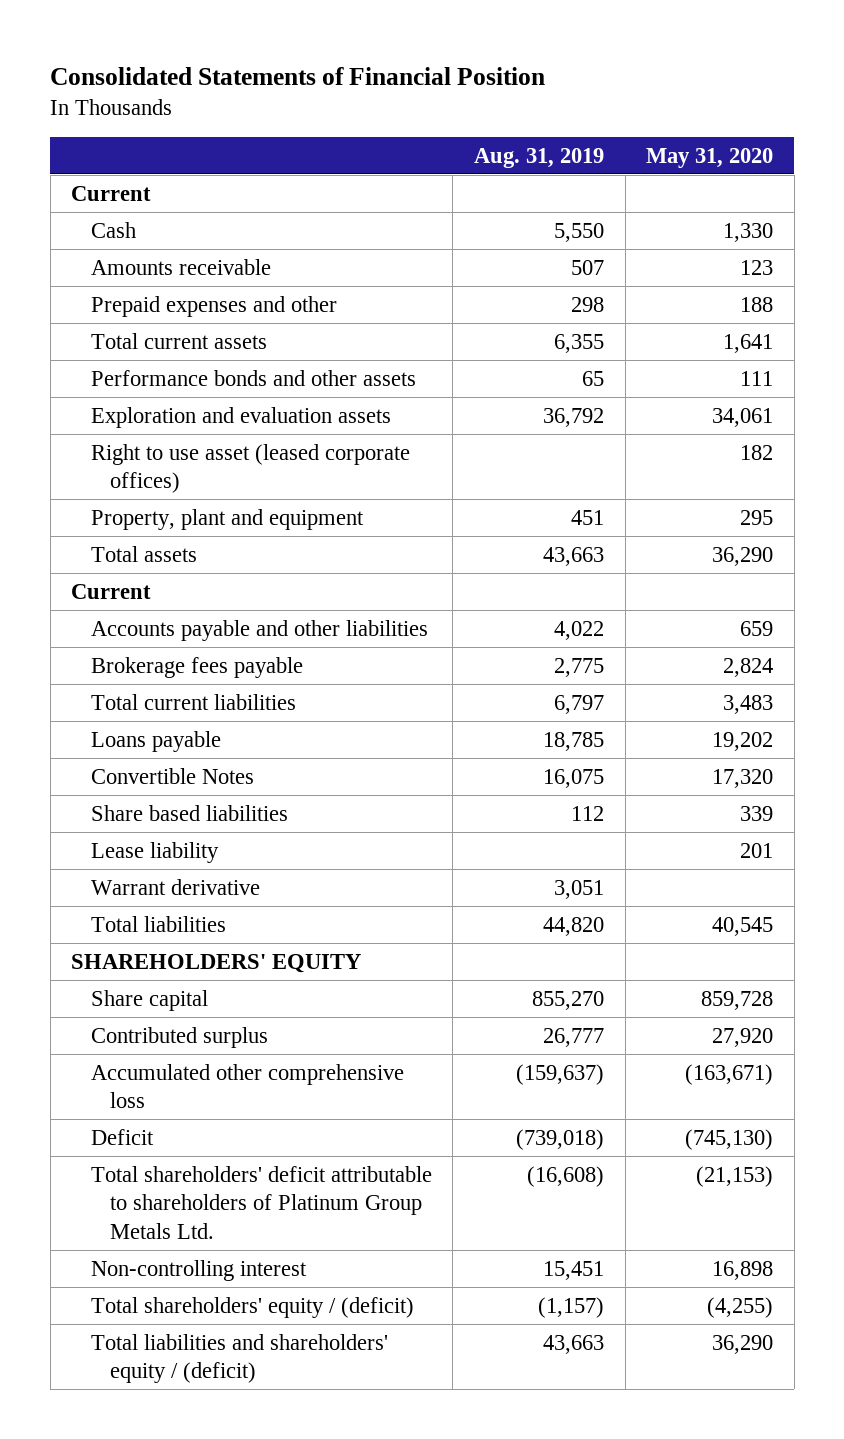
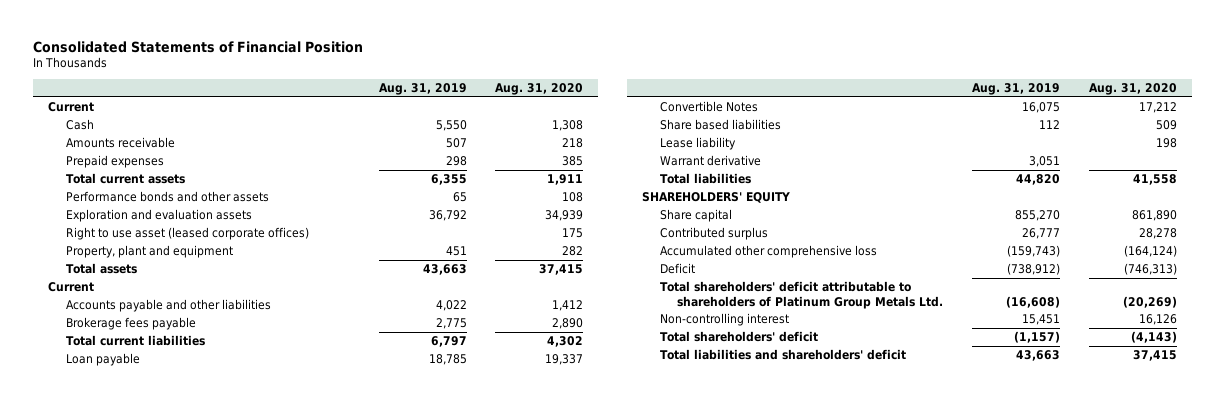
- | Aug. 31, 2019 | May 31, 2020
+ | Aug. 31, 2019 | Aug. 31, 2020
- Prepaid expenses and other | 298 | 188
+ Prepaid expenses | 298 | 385
- Loans payable | 18,785 | 19,202
+ Loan payable | 18,785 | 19,337
- Accumulated other comprehensive loss | (159,637) | (163,671)
- Deficit | (739,018) | (745,130)
+ Accumulated other comprehensive loss | (159,743) | (164,124)
+ Deficit | (738,912) | (746,313)
- Total shareholders' equity / (deficit) | (1,157) | (4,255)
- Total liabilities and shareholders' equity / (deficit) | 43,663 | 36,290
+ Total shareholders' deficit | (1,157) | (4,143)
+ Total liabilities and shareholders' deficit | 43,663 | 37,415

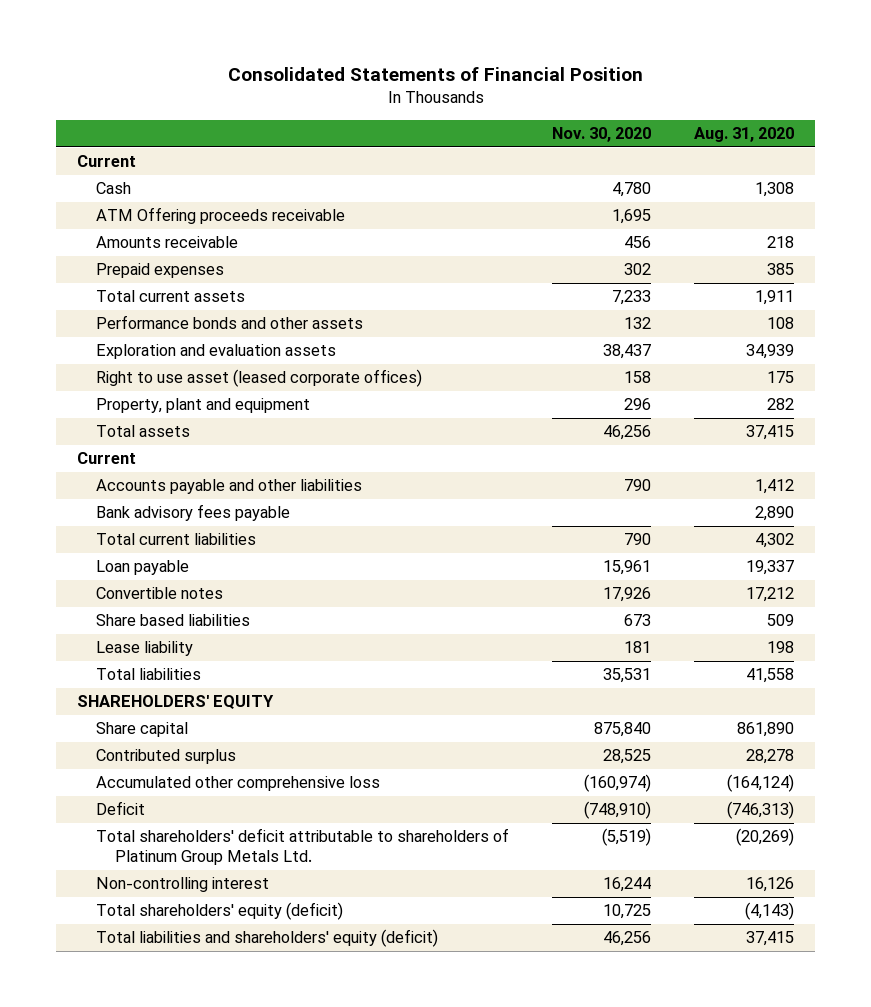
- | Aug. 31, 2019 | Aug. 31, 2020
+ | Nov. 30, 2020 | Aug. 31, 2020
+ ATM Offering proceeds receivable | 1,695 |
- Brokerage fees payable | 2,775 | 2,890
+ Bank advisory fees payable | | 2,890
- Convertible Notes | 16,075 | 17,212
+ Convertible notes | 17,926 | 17,212
- Warrant derivative | 3,051 |
- Total shareholders' deficit | (1,157) | (4,143)
- Total liabilities and shareholders' deficit | 43,663 | 37,415
+ Total shareholders' equity (deficit) | 10,725 | (4,143)
+ Total liabilities and shareholders' equity (deficit) | 46,256 | 37,415

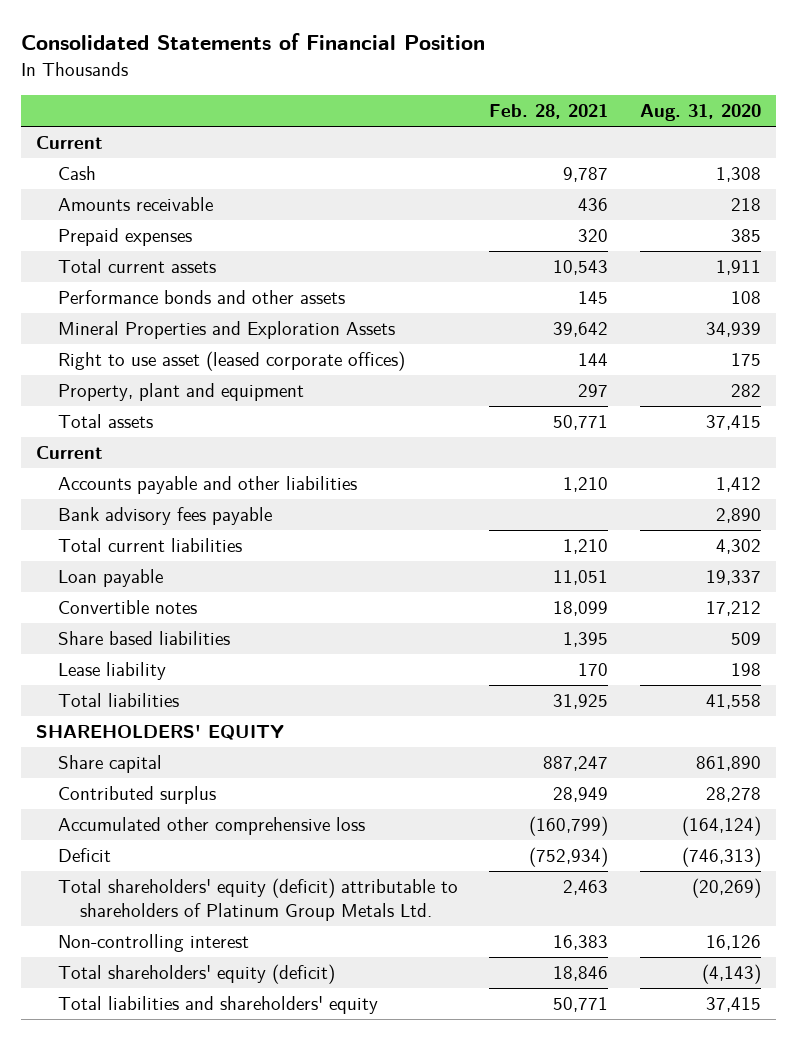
- | Nov. 30, 2020 | Aug. 31, 2020
+ | Feb. 28, 2021 | Aug. 31, 2020
- ATM Offering proceeds receivable | 1,695 |
- Exploration and evaluation assets | 38,437 | 34,939
+ Mineral Properties and Exploration Assets | 39,642 | 34,939
- Total shareholders' deficit attributable to shareholders of Platinum Group Metals Ltd. | (5,519) | (20,269)
+ Total shareholders' equity (deficit) attributable to shareholders of Platinum Group Metals Ltd. | 2,463 | (20,269)
- Total liabilities and shareholders' equity (deficit) | 46,256 | 37,415
+ Total liabilities and shareholders' equity | 50,771 | 37,415

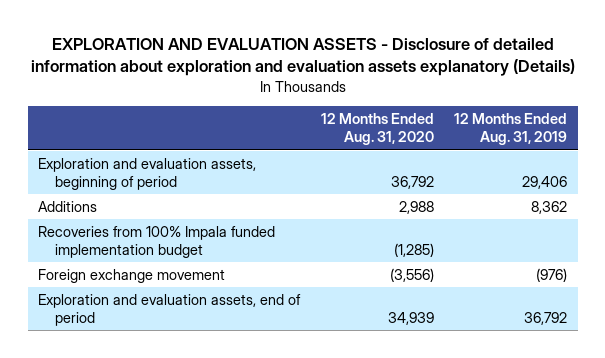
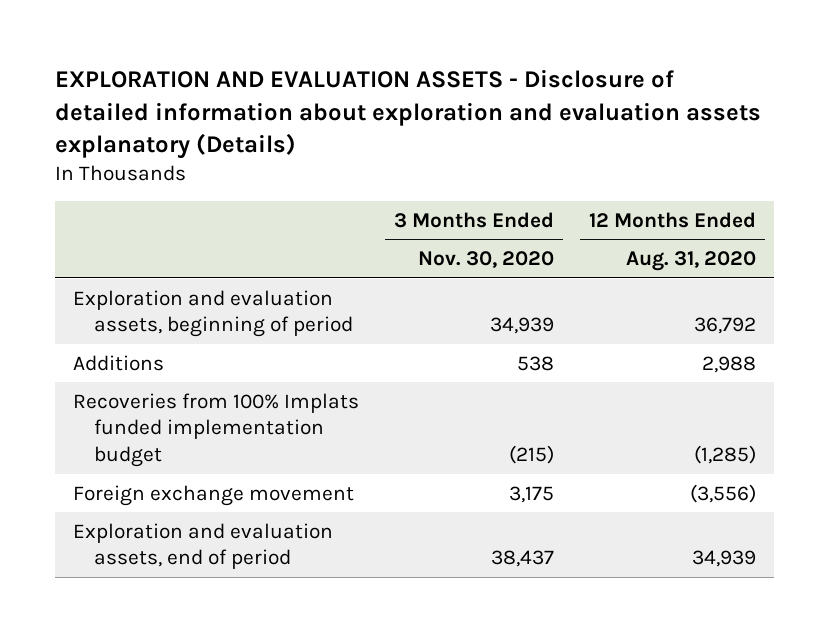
- | 12 Months Ended Aug. 31, 2020 | 12 Months Ended Aug. 31, 2019
+ | 3 Months Ended Nov. 30, 2020 | 12 Months Ended Aug. 31, 2020
- Recoveries from 100% Impala funded implementation budget | (1,285) |
+ Recoveries from 100% Implats funded implementation budget | (215) | (1,285)

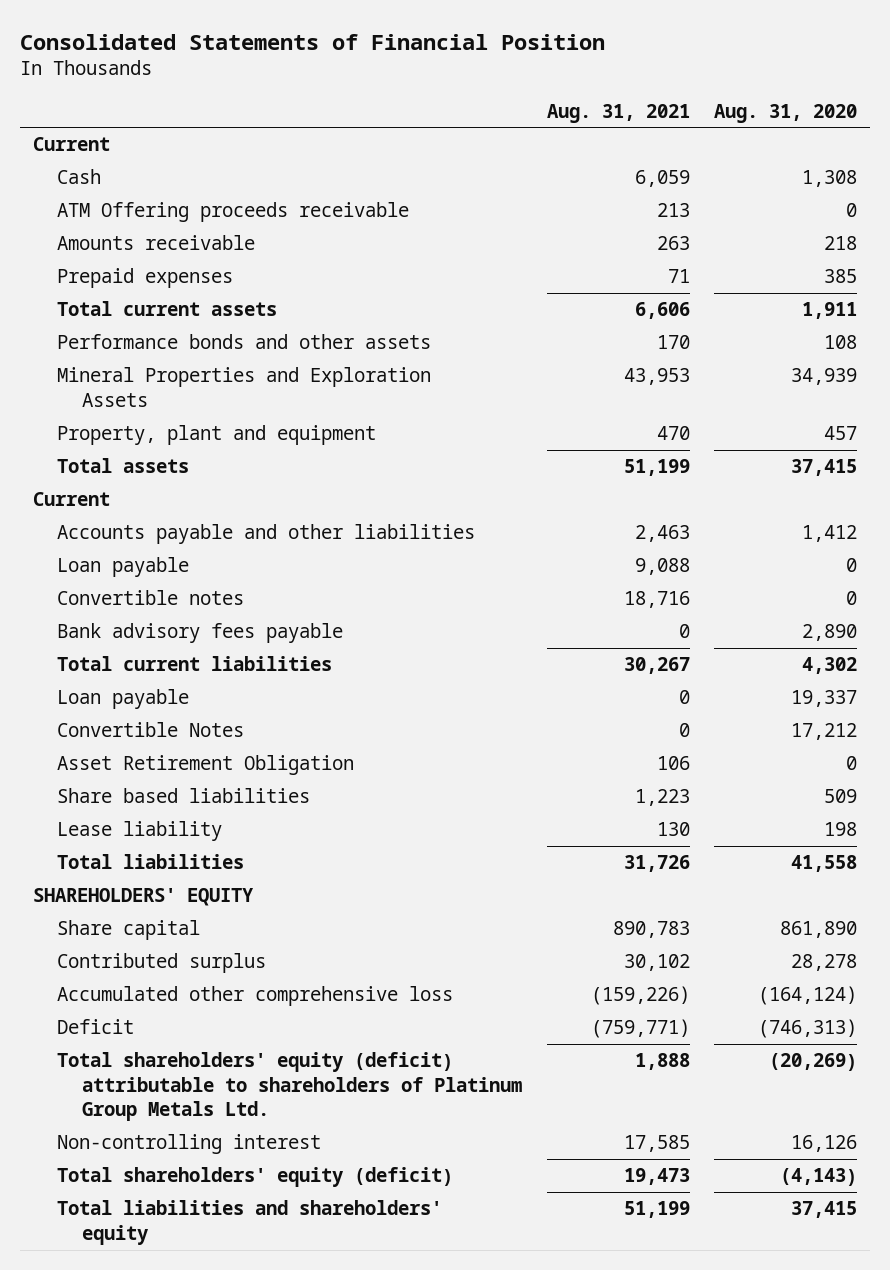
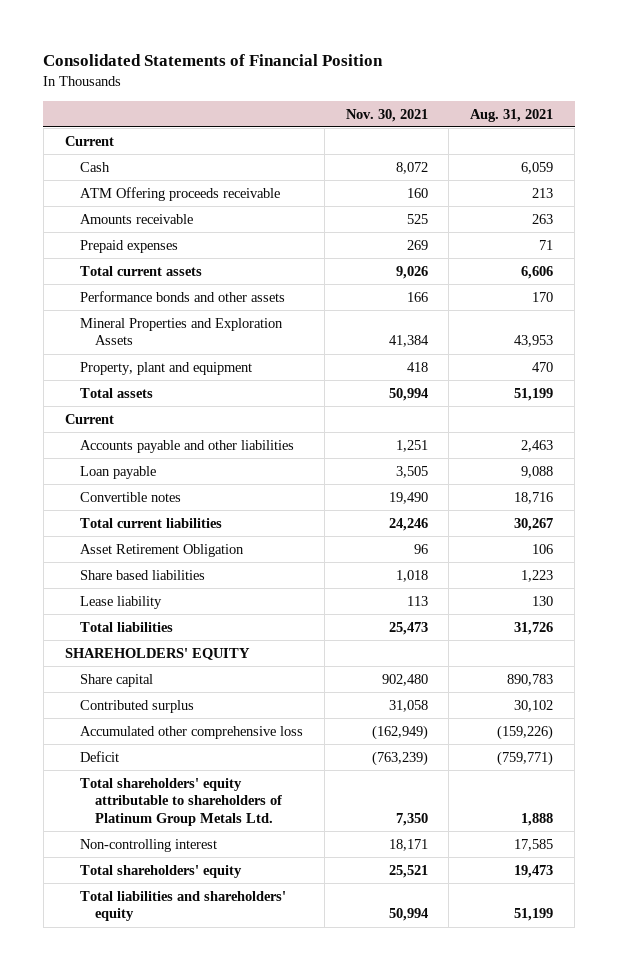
- | Aug. 31, 2021 | Aug. 31, 2020
+ | Nov. 30, 2021 | Aug. 31, 2021
- Bank advisory fees payable | 0 | 2,890
- Loan payable | 0 | 19,337
- Convertible Notes | 0 | 17,212
- Total shareholders' equity (deficit) attributable to shareholders of Platinum Group Metals Ltd. | 1,888 | (20,269)
+ Total shareholders' equity attributable to shareholders of Platinum Group Metals Ltd. | 7,350 | 1,888
- Total shareholders' equity (deficit) | 19,473 | (4,143)
+ Total shareholders' equity | 25,521 | 19,473

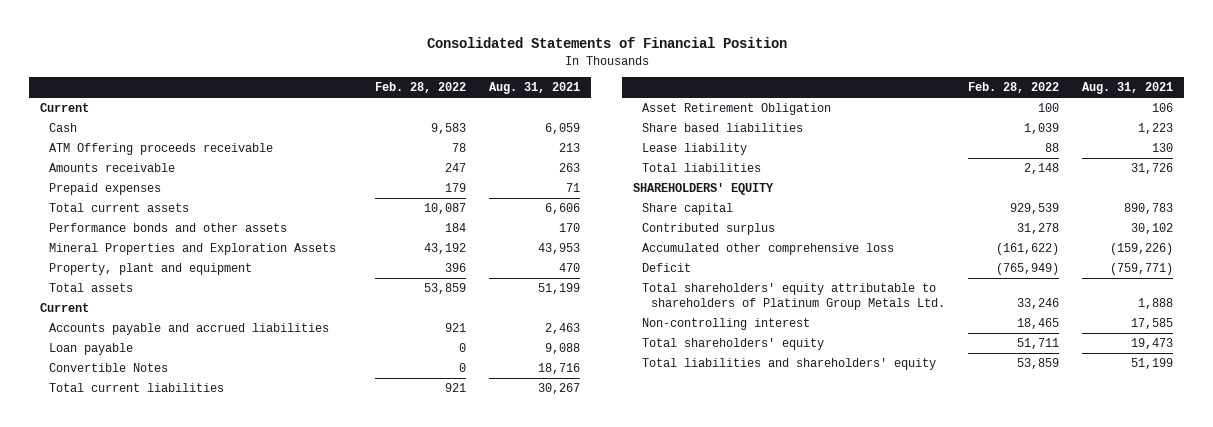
- | Nov. 30, 2021 | Aug. 31, 2021
+ | Feb. 28, 2022 | Aug. 31, 2021
- Accounts payable and other liabilities | 1,251 | 2,463
+ Accounts payable and accrued liabilities | 921 | 2,463
- Convertible notes | 19,490 | 18,716
+ Convertible Notes | 0 | 18,716

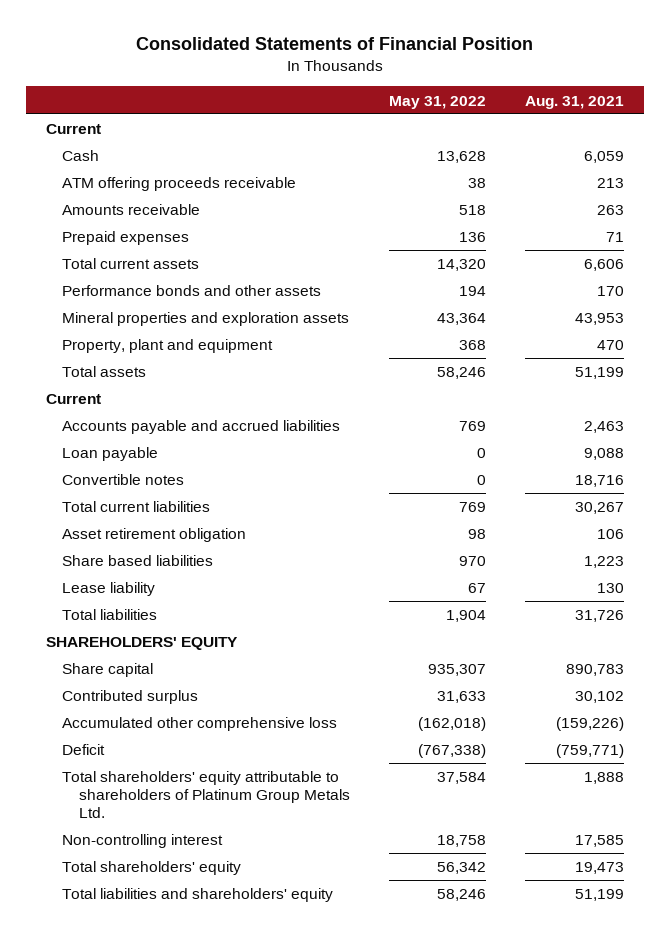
- | Feb. 28, 2022 | Aug. 31, 2021
+ | May 31, 2022 | Aug. 31, 2021
- ATM Offering proceeds receivable | 78 | 213
+ ATM offering proceeds receivable | 38 | 213
- Mineral Properties and Exploration Assets | 43,192 | 43,953
+ Mineral properties and exploration assets | 43,364 | 43,953
- Convertible Notes | 0 | 18,716
+ Convertible notes | 0 | 18,716
- Asset Retirement Obligation | 100 | 106
+ Asset retirement obligation | 98 | 106

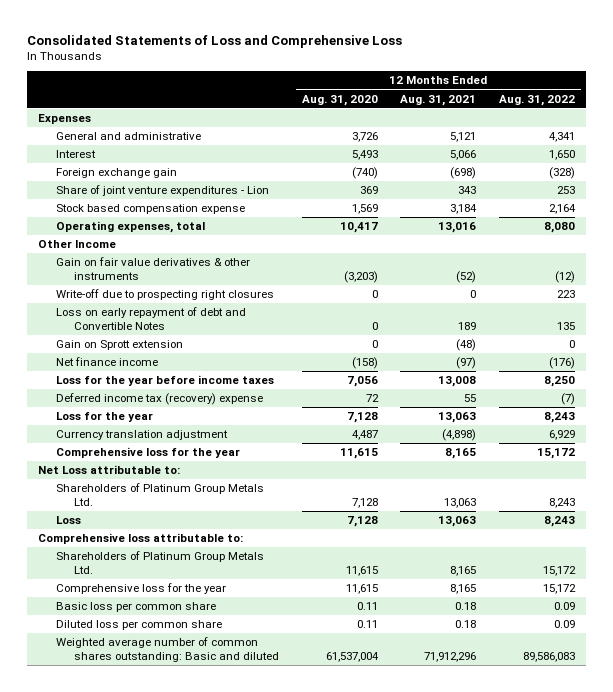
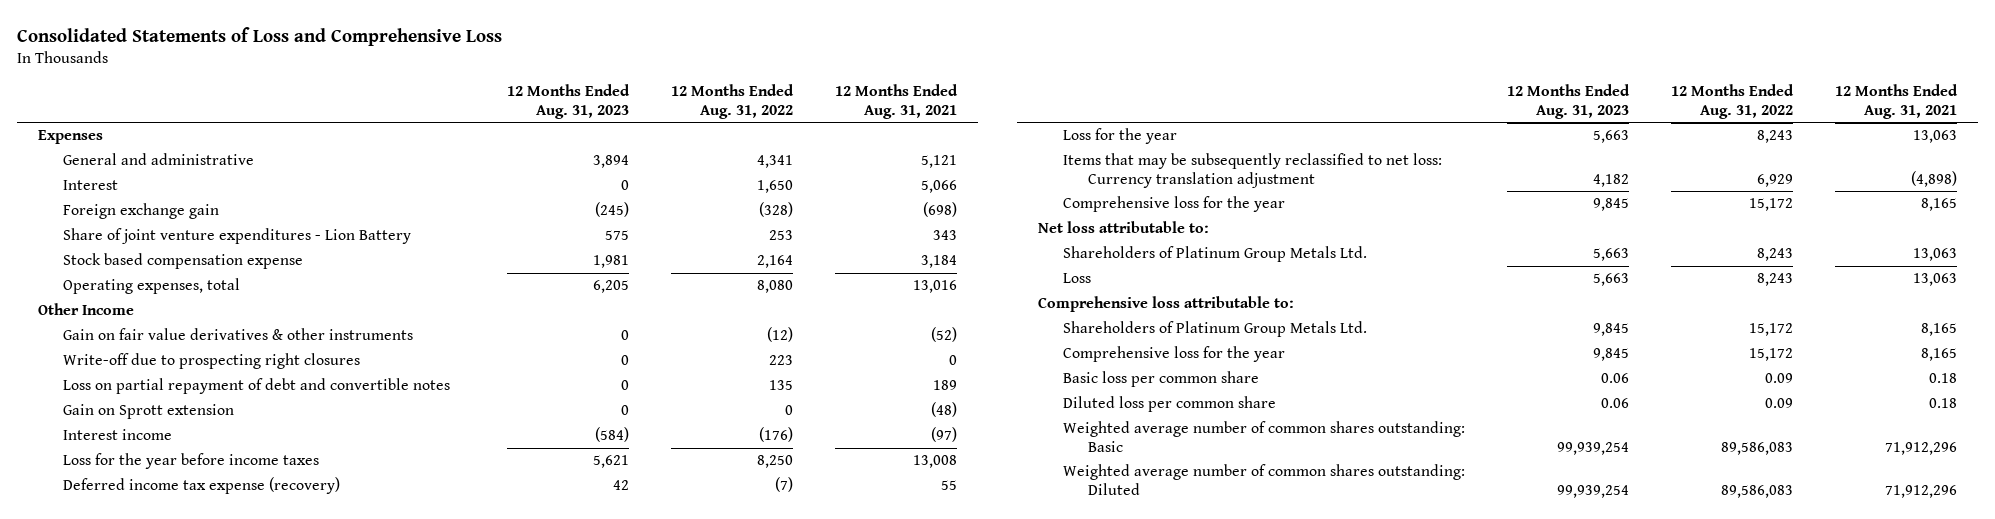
- | 12 Months Ended Aug. 31, 2020 | 12 Months Ended Aug. 31, 2021 | 12 Months Ended Aug. 31, 2022
+ | 12 Months Ended Aug. 31, 2023 | 12 Months Ended Aug. 31, 2022 | 12 Months Ended Aug. 31, 2021
- Share of joint venture expenditures - Lion | 369 | 343 | 253
+ Share of joint venture expenditures - Lion Battery | 575 | 253 | 343
- Loss on early repayment of debt and Convertible Notes | 0 | 189 | 135
+ Loss on partial repayment of debt and convertible notes | 0 | 135 | 189
- Net finance income | (158) | (97) | (176)
+ Interest income | (584) | (176) | (97)
- Deferred income tax (recovery) expense | 72 | 55 | (7)
+ Deferred income tax expense (recovery) | 42 | (7) | 55
- Currency translation adjustment | 4,487 | (4,898) | 6,929
+ Items that may be subsequently reclassified to net loss: Currency translation adjustment | 4,182 | 6,929 | (4,898)
- Net Loss attributable to:
+ Net loss attributable to:
- Weighted average number of common shares outstanding: Basic and diluted | 61,537,004 | 71,912,296 | 89,586,083
+ Weighted average number of common shares outstanding: Basic | 99,939,254 | 89,586,083 | 71,912,296
+ Weighted average number of common shares outstanding: Diluted | 99,939,254 | 89,586,083 | 71,912,296

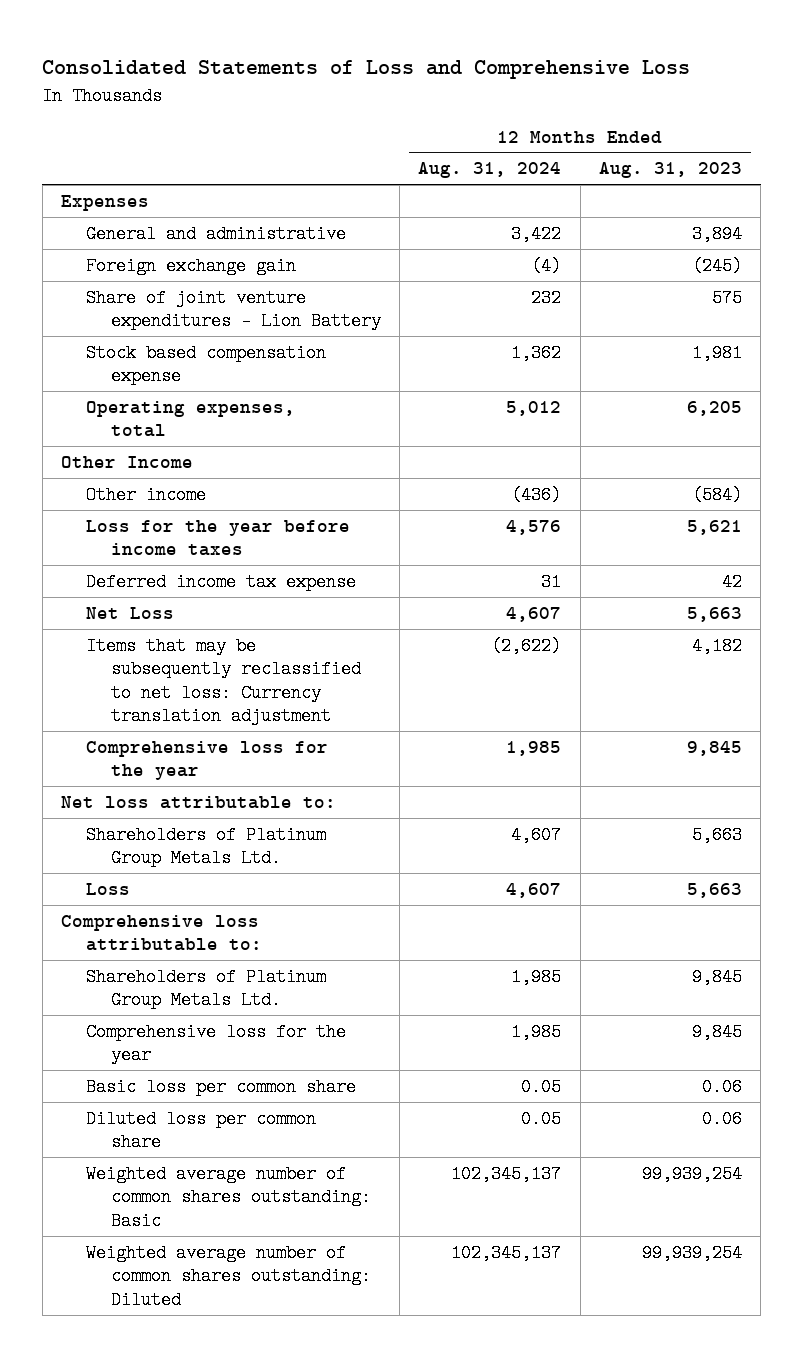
- | 12 Months Ended Aug. 31, 2023 | 12 Months Ended Aug. 31, 2022 | 12 Months Ended Aug. 31, 2021
+ | 12 Months Ended Aug. 31, 2024 | 12 Months Ended Aug. 31, 2023
- Interest | 0 | 1,650 | 5,066
- Gain on fair value derivatives & other instruments | 0 | (12) | (52)
- Write-off due to prospecting right closures | 0 | 223 | 0
- Loss on partial repayment of debt and convertible notes | 0 | 135 | 189
- Gain on Sprott extension | 0 | 0 | (48)
- Interest income | (584) | (176) | (97)
+ Other income | (436) | (584)
- Deferred income tax expense (recovery) | 42 | (7) | 55
- Loss for the year | 5,663 | 8,243 | 13,063
+ Deferred income tax expense | 31 | 42
+ Net Loss | 4,607 | 5,663

